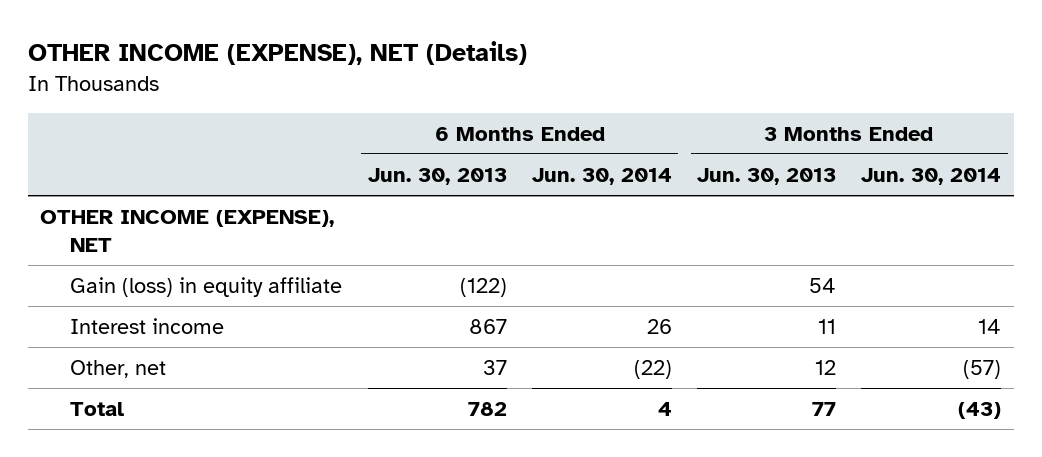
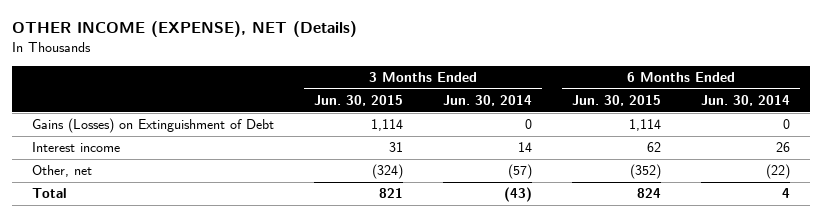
- | 6 Months Ended Jun. 30, 2013 | 6 Months Ended Jun. 30, 2014 | 3 Months Ended Jun. 30, 2013 | 3 Months Ended Jun. 30, 2014
+ | 3 Months Ended Jun. 30, 2015 | 3 Months Ended Jun. 30, 2014 | 6 Months Ended Jun. 30, 2015 | 6 Months Ended Jun. 30, 2014
- OTHER INCOME (EXPENSE), NET
- Gain (loss) in equity affiliate | (122) | | 54 |
+ Gains (Losses) on Extinguishment of Debt | 1,114 | 0 | 1,114 | 0

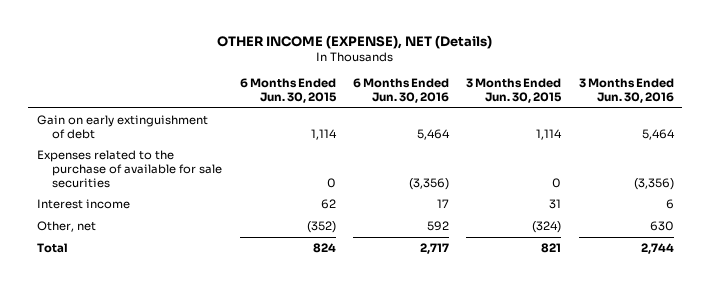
- | 3 Months Ended Jun. 30, 2015 | 3 Months Ended Jun. 30, 2014 | 6 Months Ended Jun. 30, 2015 | 6 Months Ended Jun. 30, 2014
+ | 6 Months Ended Jun. 30, 2015 | 6 Months Ended Jun. 30, 2016 | 3 Months Ended Jun. 30, 2015 | 3 Months Ended Jun. 30, 2016
- Gains (Losses) on Extinguishment of Debt | 1,114 | 0 | 1,114 | 0
+ Gain on early extinguishment of debt | 1,114 | 5,464 | 1,114 | 5,464
+ Expenses related to the purchase of available for sale securities | 0 | (3,356) | 0 | (3,356)

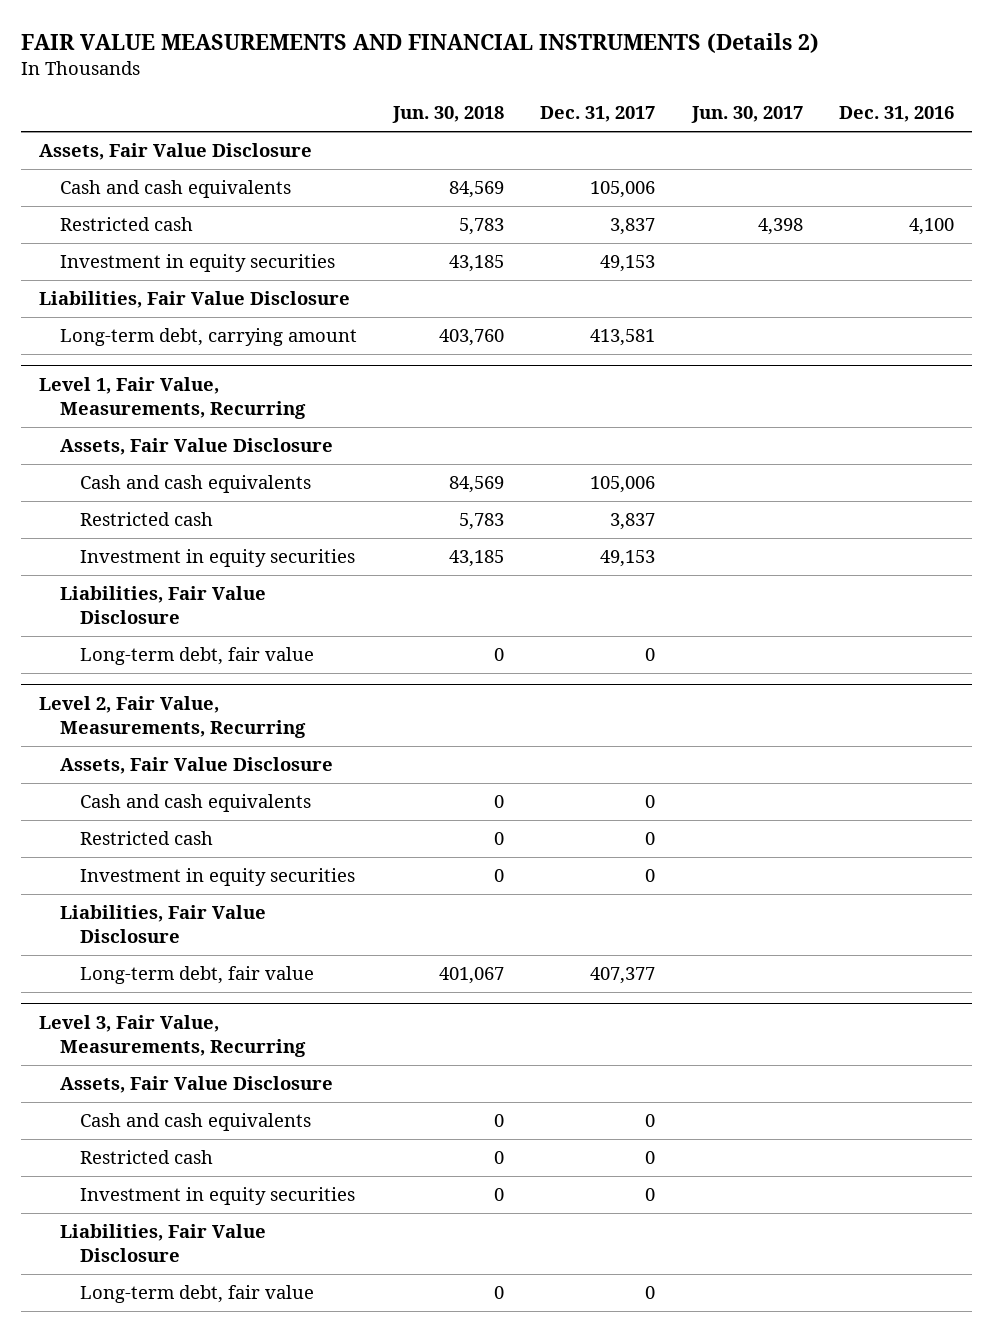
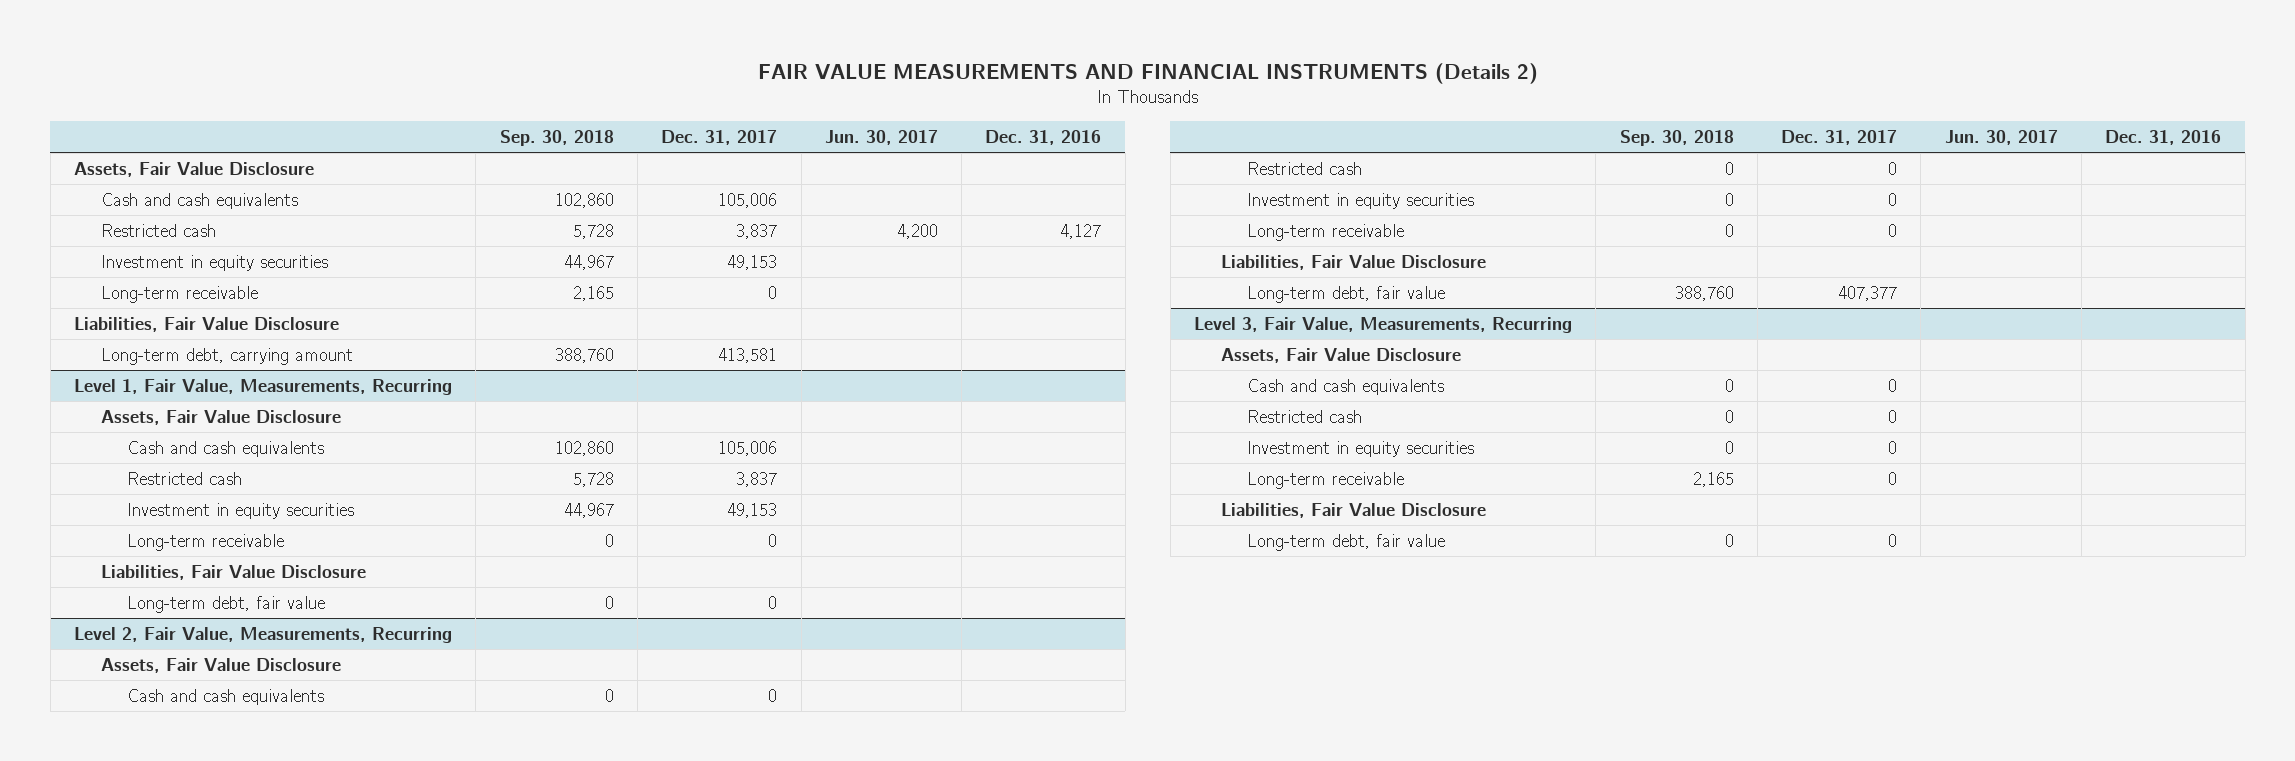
- | Jun. 30, 2018 | Dec. 31, 2017 | Jun. 30, 2017 | Dec. 31, 2016
+ | Sep. 30, 2018 | Dec. 31, 2017 | Jun. 30, 2017 | Dec. 31, 2016
- Restricted cash | 5,783 | 3,837 | 4,398 | 4,100
+ Restricted cash | 5,728 | 3,837 | 4,200 | 4,127
+ Long-term receivable | 2,165 | 0 | |
@ Level 1, Fair Value, Measurements, Recurring
+ Long-term receivable | 0 | 0 | |
@ Level 2, Fair Value, Measurements, Recurring
+ Long-term receivable | 0 | 0 | |
@ Level 3, Fair Value, Measurements, Recurring
+ Long-term receivable | 2,165 | 0 | |

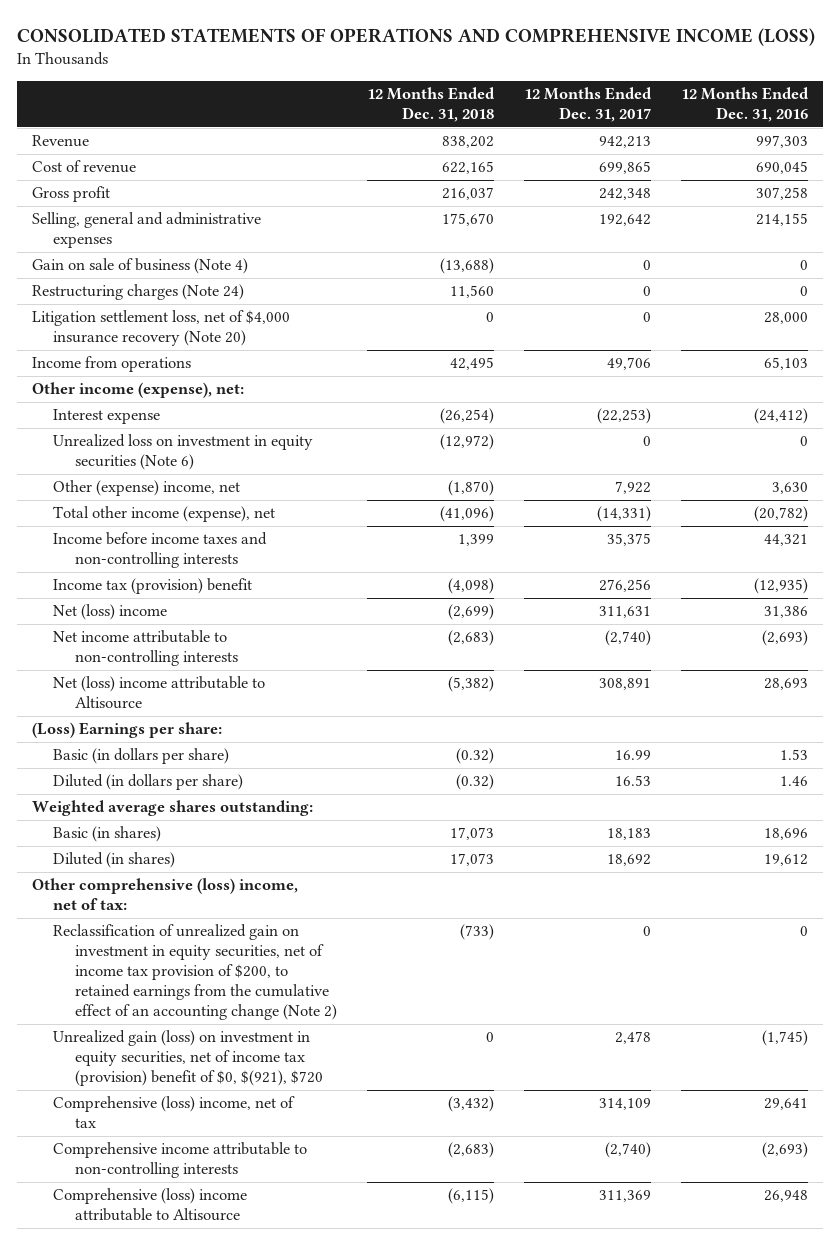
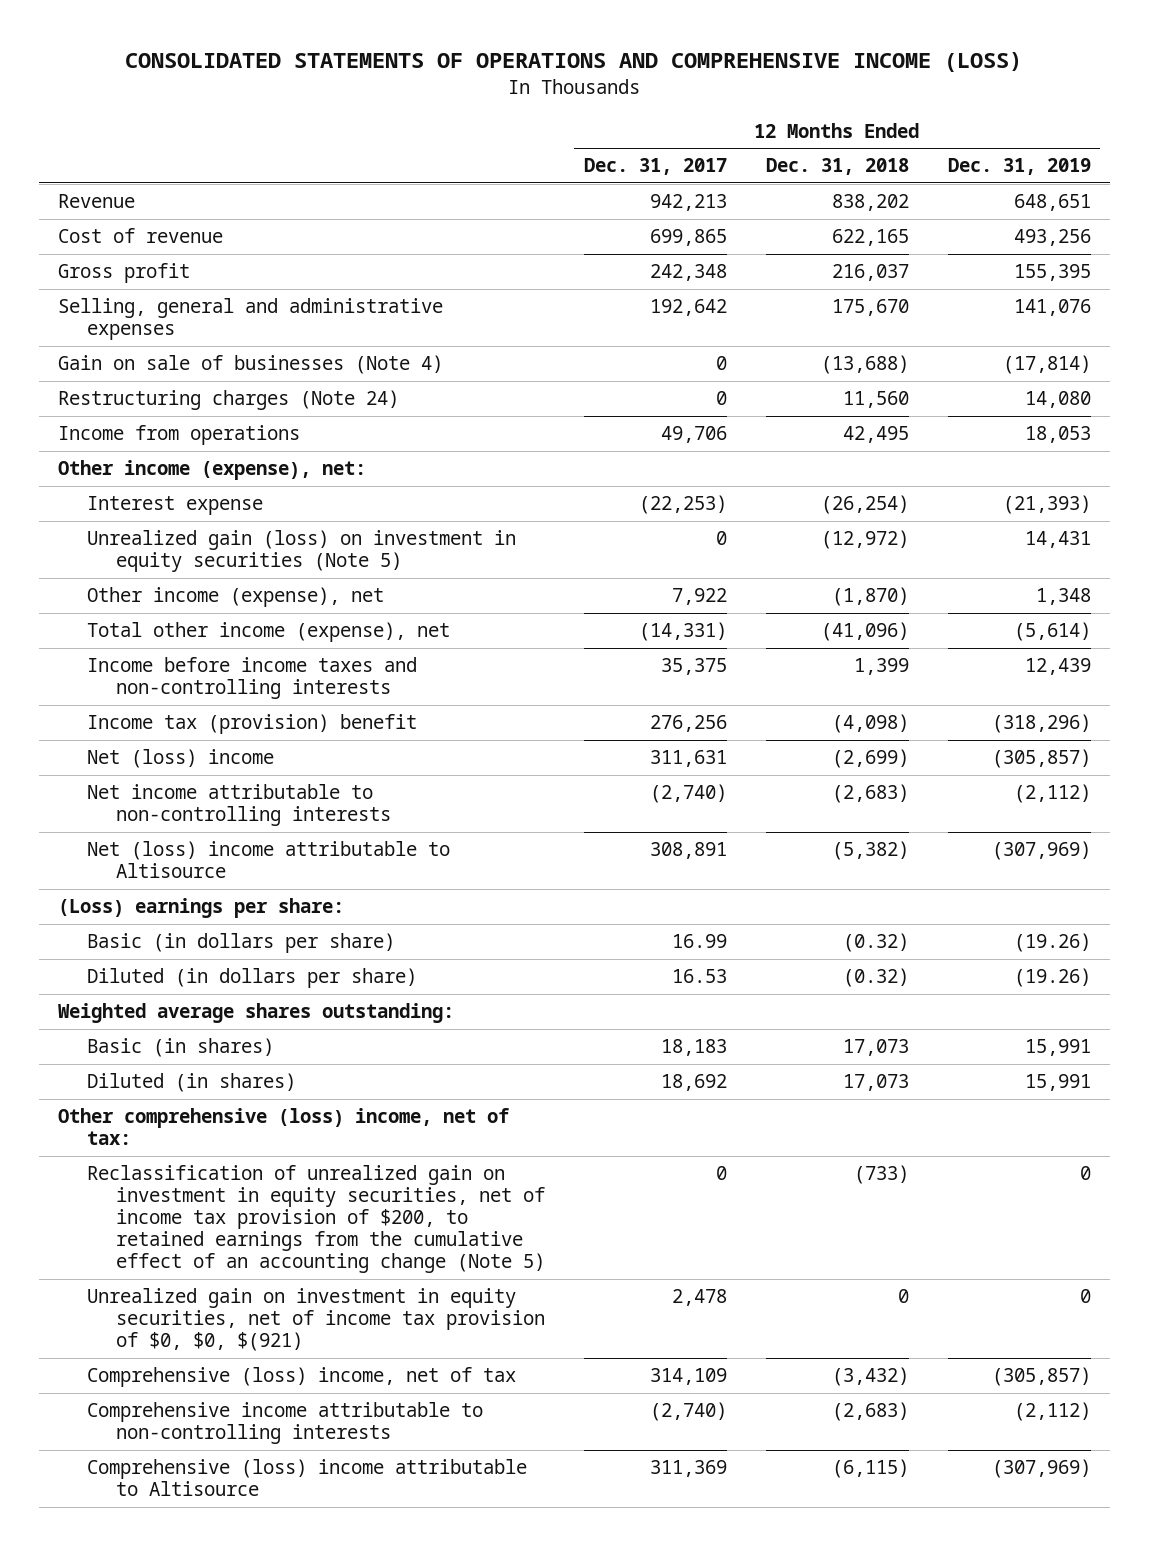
- | 12 Months Ended Dec. 31, 2018 | 12 Months Ended Dec. 31, 2017 | 12 Months Ended Dec. 31, 2016
+ | 12 Months Ended Dec. 31, 2017 | 12 Months Ended Dec. 31, 2018 | 12 Months Ended Dec. 31, 2019
- Gain on sale of business (Note 4) | (13,688) | 0 | 0
+ Gain on sale of businesses (Note 4) | 0 | (13,688) | (17,814)
- Litigation settlement loss, net of $4,000 insurance recovery (Note 20) | 0 | 0 | 28,000
- Unrealized loss on investment in equity securities (Note 6) | (12,972) | 0 | 0
- Other (expense) income, net | (1,870) | 7,922 | 3,630
+ Unrealized gain (loss) on investment in equity securities (Note 5) | 0 | (12,972) | 14,431
+ Other income (expense), net | 7,922 | (1,870) | 1,348
- (Loss) Earnings per share:
+ (Loss) earnings per share:
- Reclassification of unrealized gain on investment in equity securities, net of income tax provision of $200, to retained earnings from the cumulative effect of an accounting change (Note 2) | (733) | 0 | 0
- Unrealized gain (loss) on investment in equity securities, net of income tax (provision) benefit of $0, $(921), $720 | 0 | 2,478 | (1,745)
+ Reclassification of unrealized gain on investment in equity securities, net of income tax provision of $200, to retained earnings from the cumulative effect of an accounting change (Note 5) | 0 | (733) | 0
+ Unrealized gain on investment in equity securities, net of income tax provision of $0, $0, $(921) | 2,478 | 0 | 0

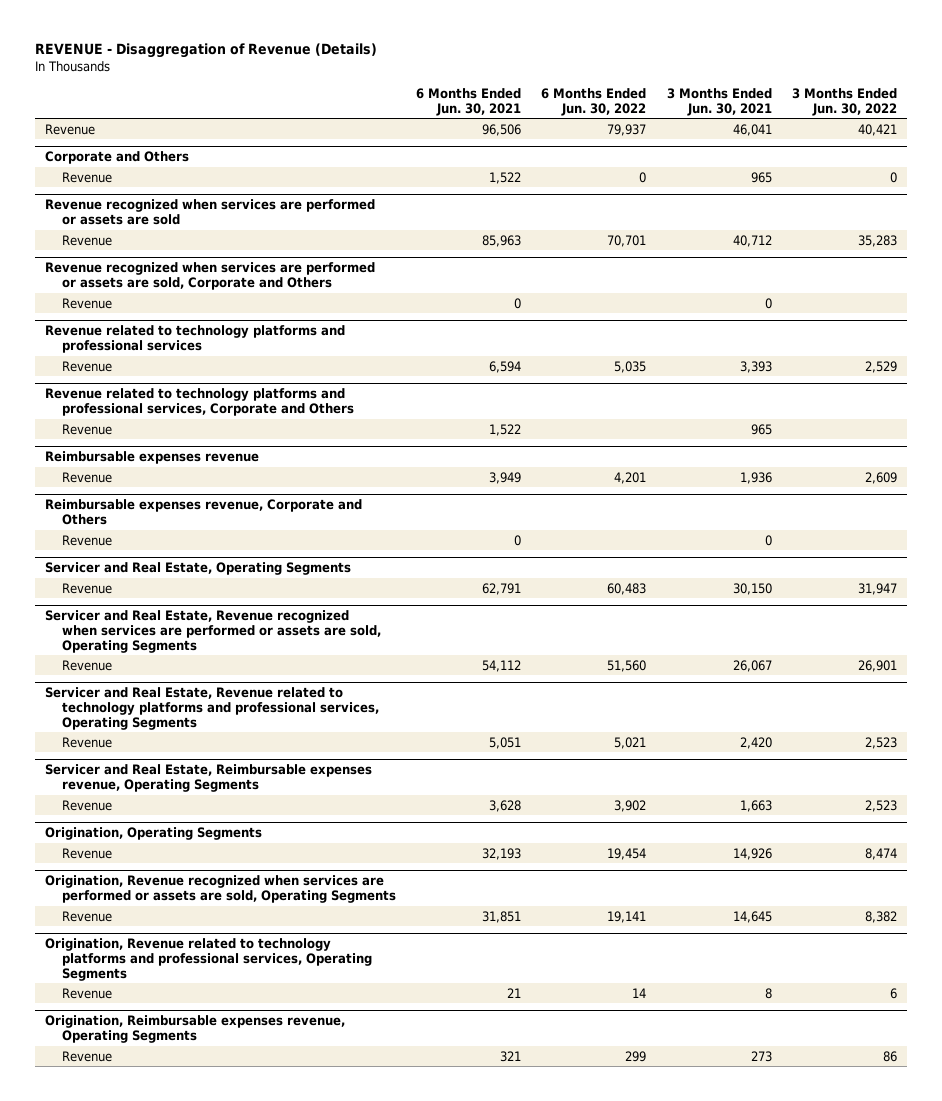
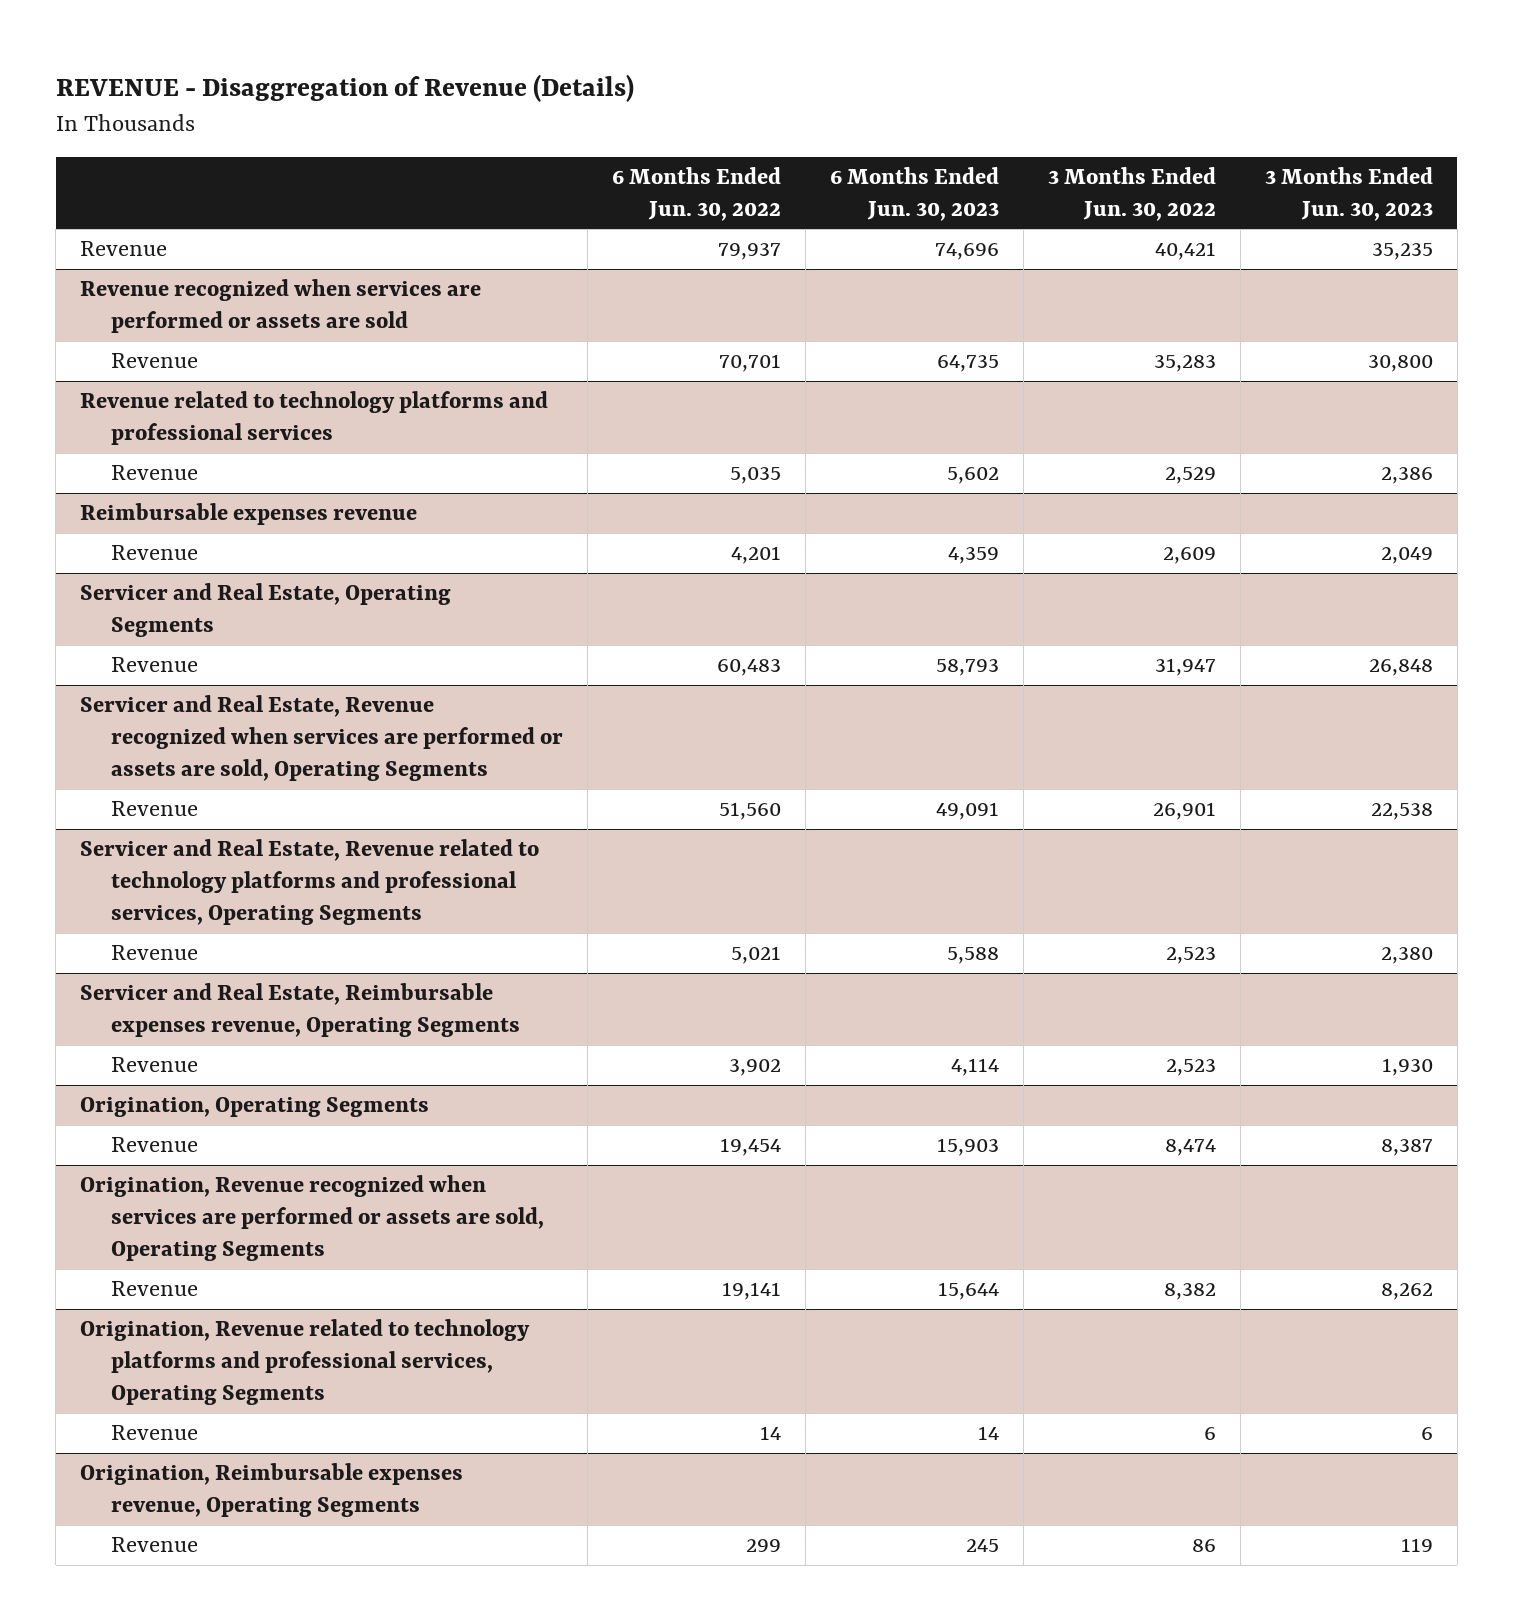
- | 6 Months Ended Jun. 30, 2021 | 6 Months Ended Jun. 30, 2022 | 3 Months Ended Jun. 30, 2021 | 3 Months Ended Jun. 30, 2022
+ | 6 Months Ended Jun. 30, 2022 | 6 Months Ended Jun. 30, 2023 | 3 Months Ended Jun. 30, 2022 | 3 Months Ended Jun. 30, 2023
- Corporate and Others
- Revenue | 1,522 | 0 | 965 | 0
- Revenue recognized when services are performed or assets are sold, Corporate and Others
- Revenue | 0 | | 0 |
- Revenue related to technology platforms and professional services, Corporate and Others
- Revenue | 1,522 | | 965 |
- Reimbursable expenses revenue, Corporate and Others
- Revenue | 0 | | 0 |

